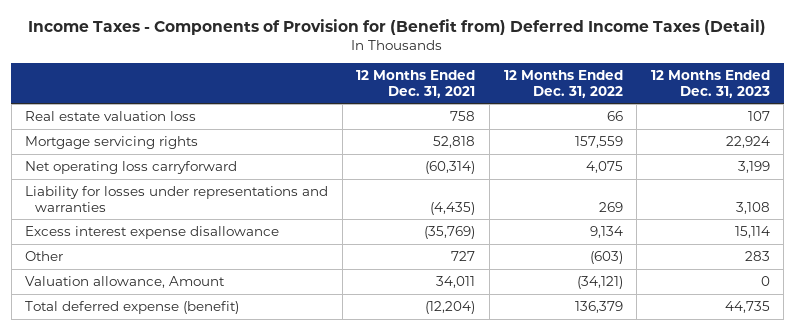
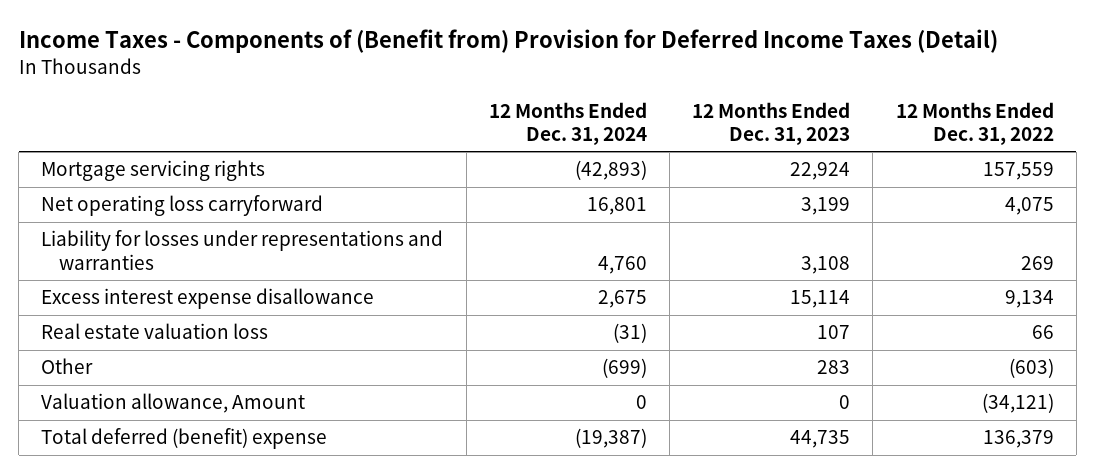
- Income Taxes - Components of Provision for (Benefit from) Deferred Income Taxes (Detail)
+ Income Taxes - Components of (Benefit from) Provision for Deferred Income Taxes (Detail)
- | 12 Months Ended Dec. 31, 2021 | 12 Months Ended Dec. 31, 2022 | 12 Months Ended Dec. 31, 2023
+ | 12 Months Ended Dec. 31, 2024 | 12 Months Ended Dec. 31, 2023 | 12 Months Ended Dec. 31, 2022
moved down: Real estate valuation loss | (31) | 107 | 66
- Total deferred expense (benefit) | (12,204) | 136,379 | 44,735
+ Total deferred (benefit) expense | (19,387) | 44,735 | 136,379

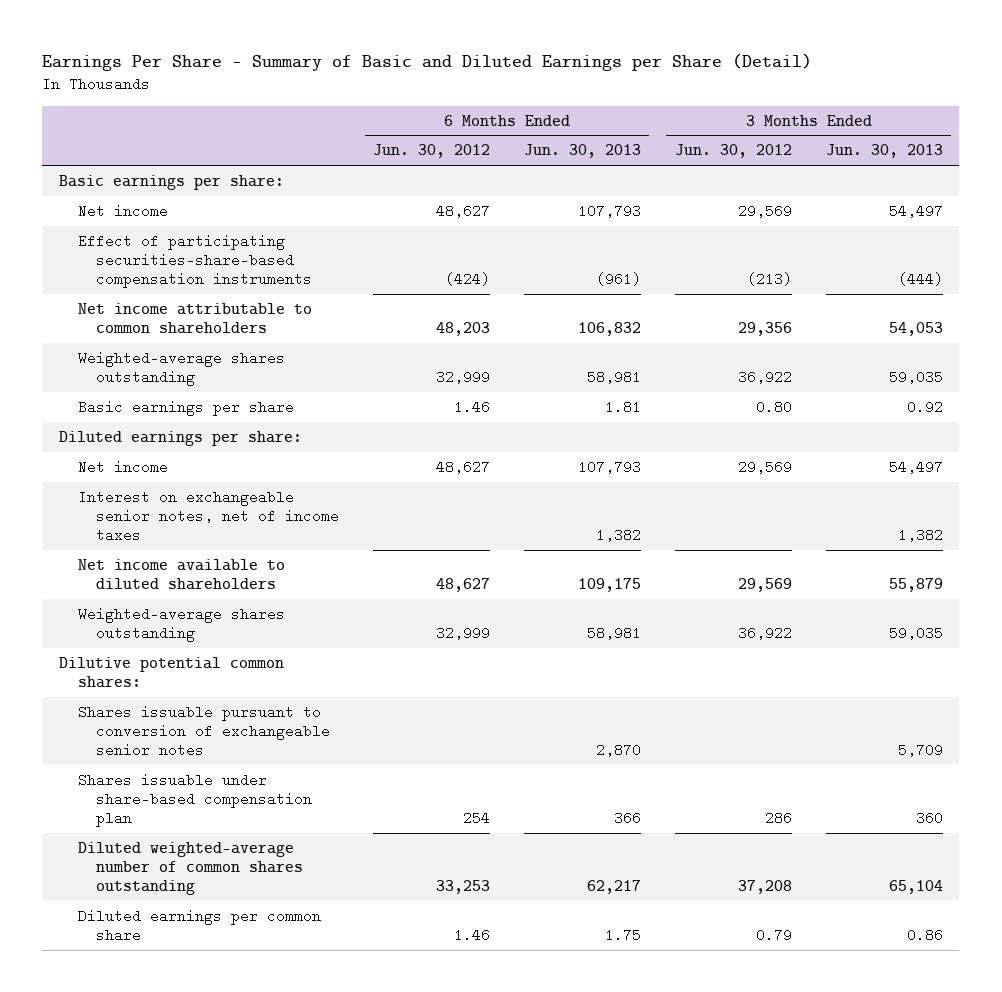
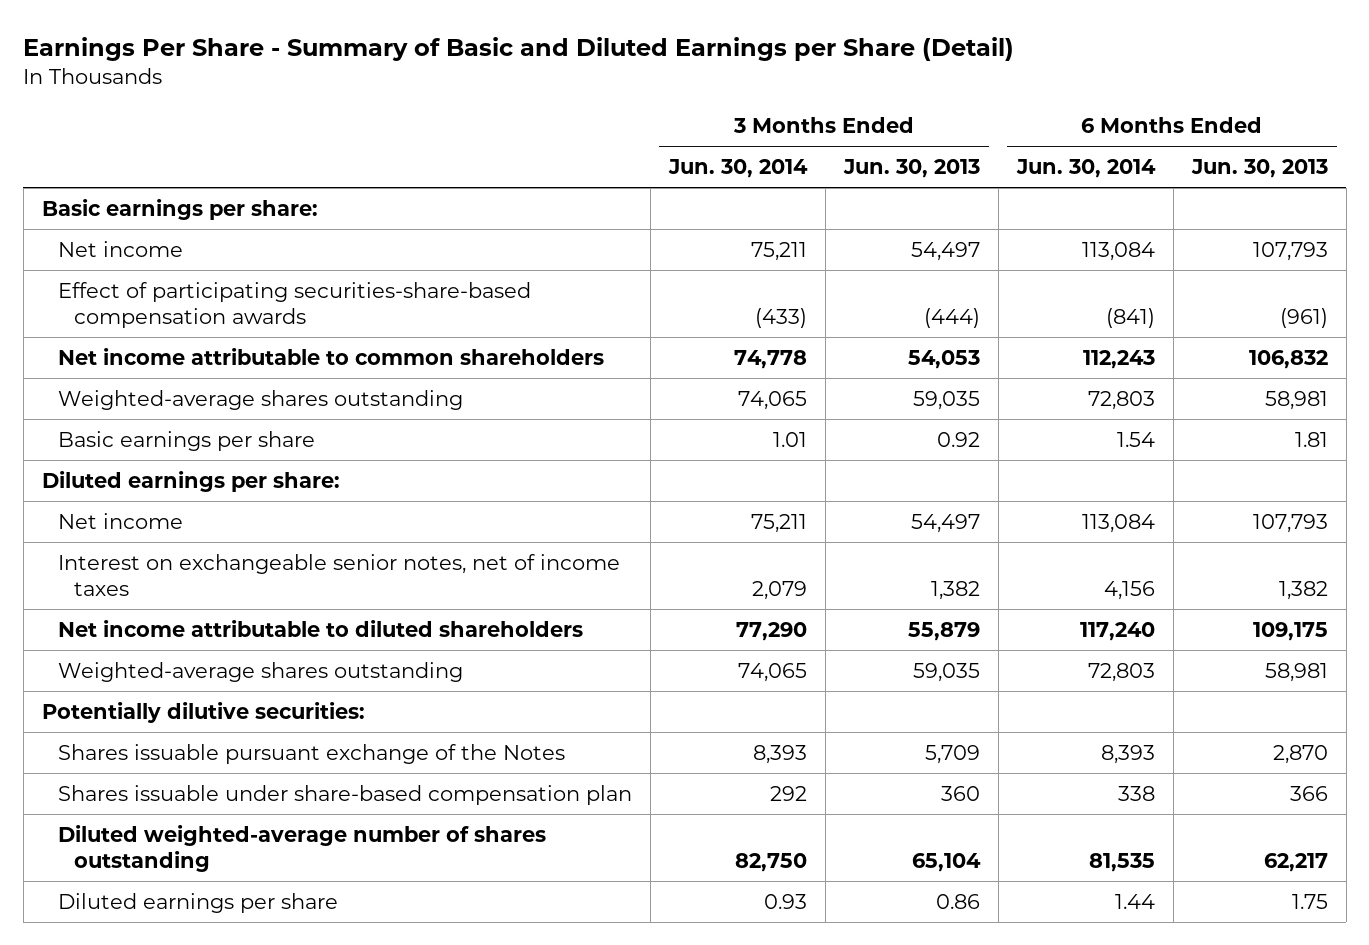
- | 6 Months Ended Jun. 30, 2012 | 6 Months Ended Jun. 30, 2013 | 3 Months Ended Jun. 30, 2012 | 3 Months Ended Jun. 30, 2013
+ | 3 Months Ended Jun. 30, 2014 | 3 Months Ended Jun. 30, 2013 | 6 Months Ended Jun. 30, 2014 | 6 Months Ended Jun. 30, 2013
- Effect of participating securities-share-based compensation instruments | (424) | (961) | (213) | (444)
+ Effect of participating securities-share-based compensation awards | (433) | (444) | (841) | (961)
- Net income available to diluted shareholders | 48,627 | 109,175 | 29,569 | 55,879
+ Net income attributable to diluted shareholders | 77,290 | 55,879 | 117,240 | 109,175
- Dilutive potential common shares:
- Shares issuable pursuant to conversion of exchangeable senior notes | | 2,870 | | 5,709
+ Potentially dilutive securities:
+ Shares issuable pursuant exchange of the Notes | 8,393 | 5,709 | 8,393 | 2,870
- Diluted weighted-average number of common shares outstanding | 33,253 | 62,217 | 37,208 | 65,104
- Diluted earnings per common share | 1.46 | 1.75 | 0.79 | 0.86
+ Diluted weighted-average number of shares outstanding | 82,750 | 65,104 | 81,535 | 62,217
+ Diluted earnings per share | 0.93 | 0.86 | 1.44 | 1.75

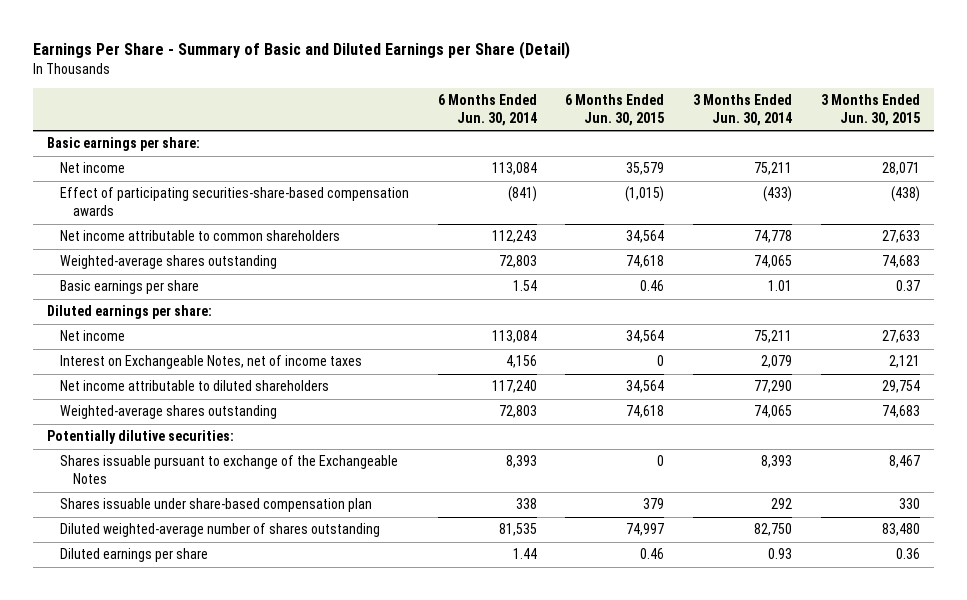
- | 3 Months Ended Jun. 30, 2014 | 3 Months Ended Jun. 30, 2013 | 6 Months Ended Jun. 30, 2014 | 6 Months Ended Jun. 30, 2013
+ | 6 Months Ended Jun. 30, 2014 | 6 Months Ended Jun. 30, 2015 | 3 Months Ended Jun. 30, 2014 | 3 Months Ended Jun. 30, 2015
- Interest on exchangeable senior notes, net of income taxes | 2,079 | 1,382 | 4,156 | 1,382
+ Interest on Exchangeable Notes, net of income taxes | 4,156 | 0 | 2,079 | 2,121
- Shares issuable pursuant exchange of the Notes | 8,393 | 5,709 | 8,393 | 2,870
+ Shares issuable pursuant to exchange of the Exchangeable Notes | 8,393 | 0 | 8,393 | 8,467

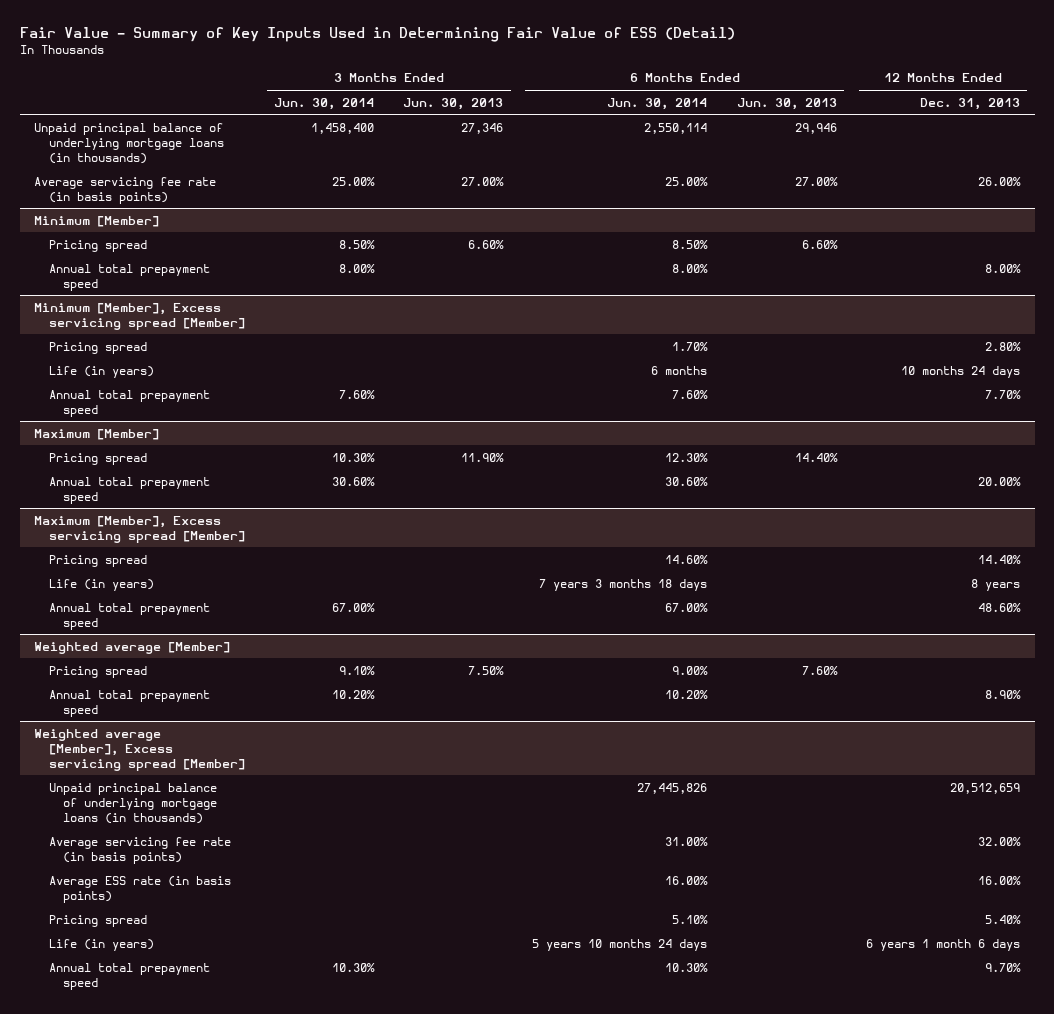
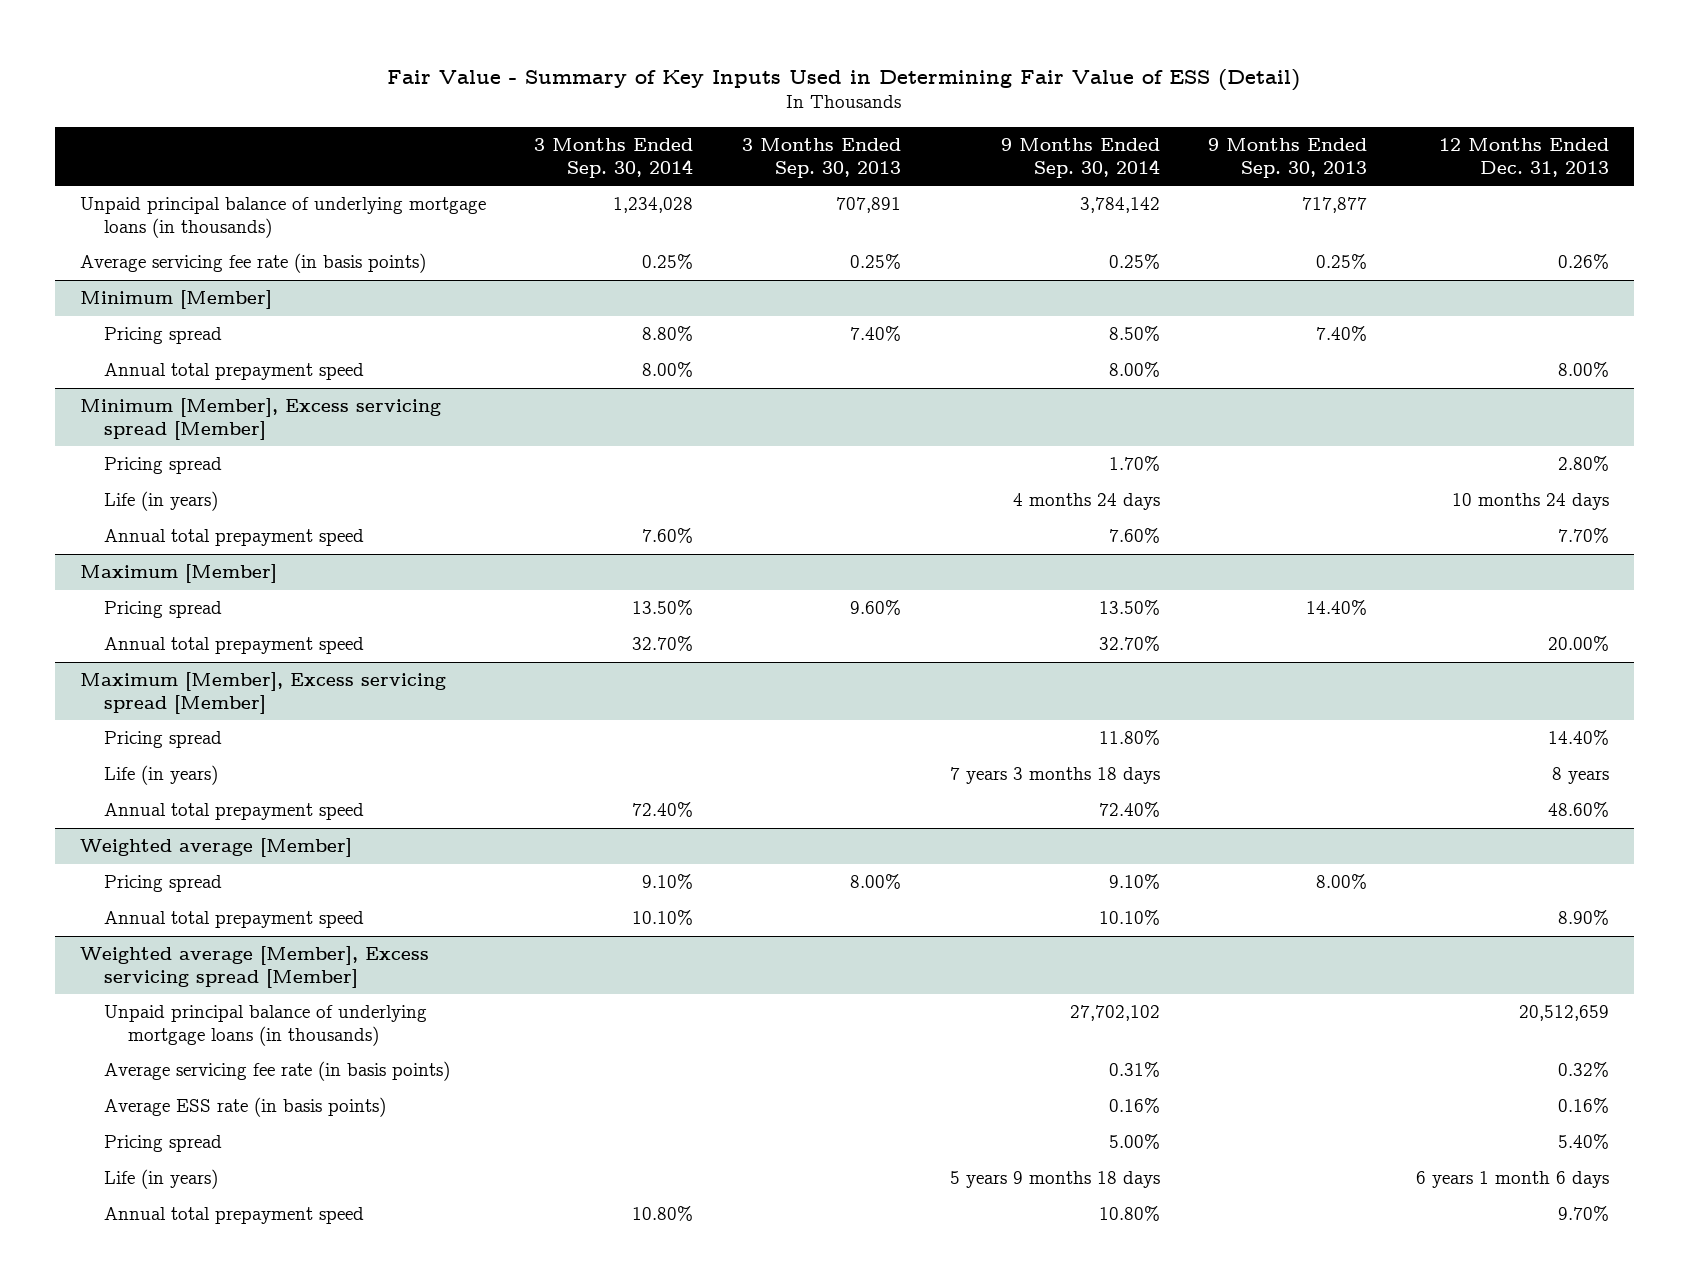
- | 3 Months Ended Jun. 30, 2014 | 3 Months Ended Jun. 30, 2013 | 6 Months Ended Jun. 30, 2014 | 6 Months Ended Jun. 30, 2013 | 12 Months Ended Dec. 31, 2013
+ | 3 Months Ended Sep. 30, 2014 | 3 Months Ended Sep. 30, 2013 | 9 Months Ended Sep. 30, 2014 | 9 Months Ended Sep. 30, 2013 | 12 Months Ended Dec. 31, 2013
- Average servicing fee rate (in basis points) | 25.00% | 27.00% | 25.00% | 27.00% | 26.00%
+ Average servicing fee rate (in basis points) | 0.25% | 0.25% | 0.25% | 0.25% | 0.26%
@ Weighted average [Member], Excess servicing spread [Member]
- Average servicing fee rate (in basis points) | | | 31.00% | | 32.00%
- Average ESS rate (in basis points) | | | 16.00% | | 16.00%
+ Average servicing fee rate (in basis points) | | | 0.31% | | 0.32%
+ Average ESS rate (in basis points) | | | 0.16% | | 0.16%

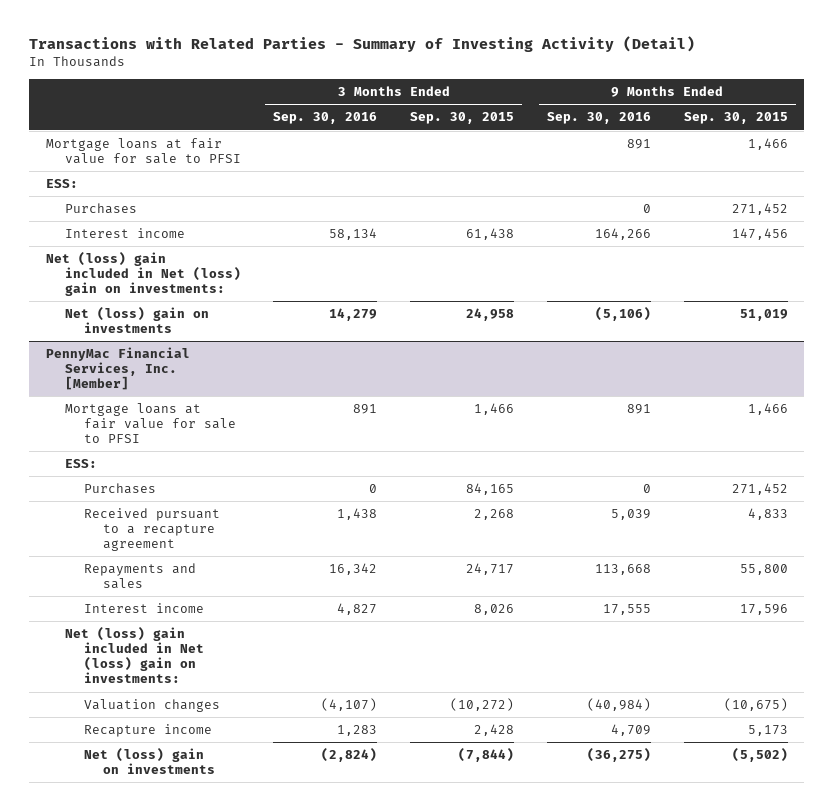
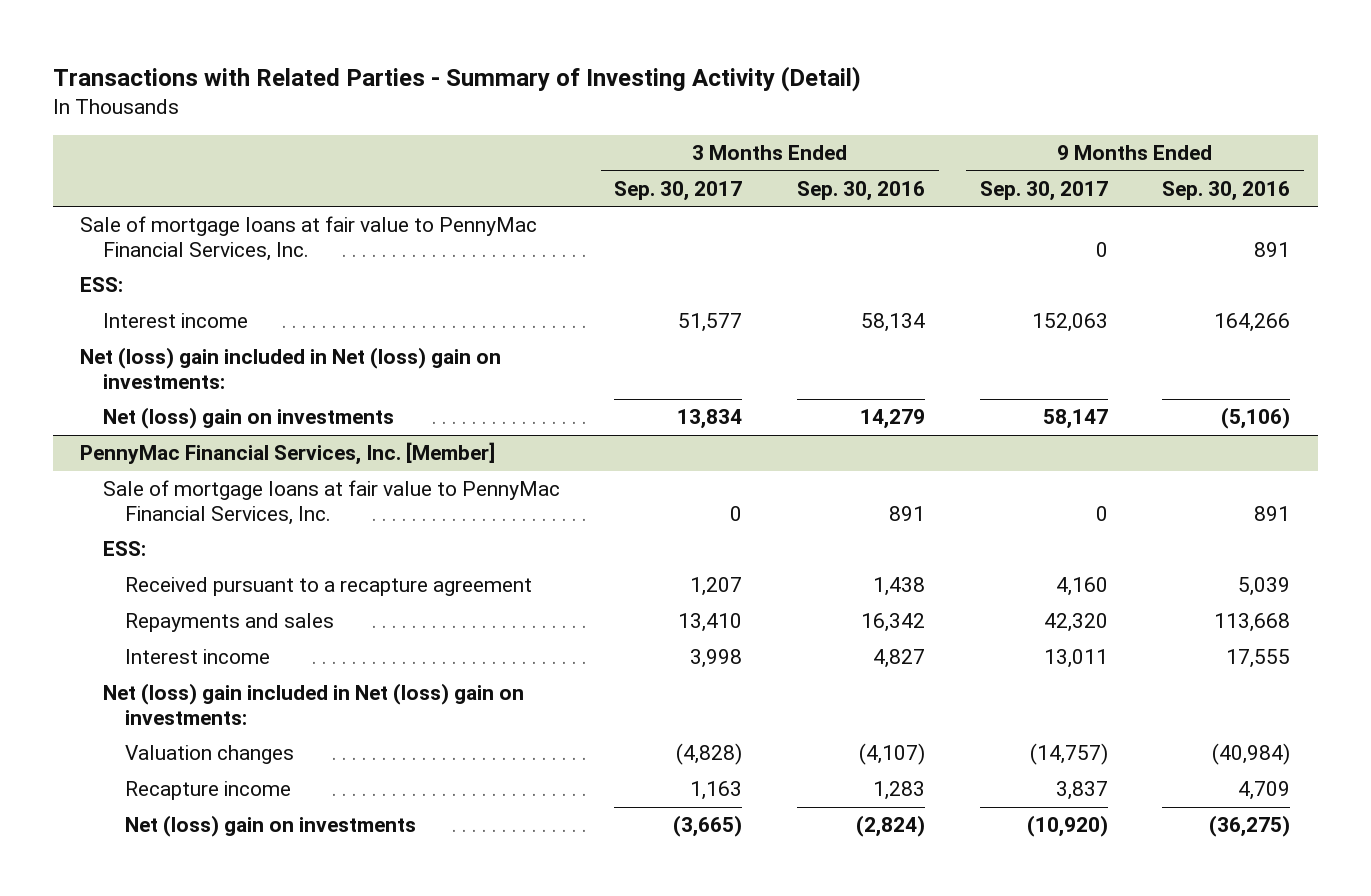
- | 3 Months Ended Sep. 30, 2016 | 3 Months Ended Sep. 30, 2015 | 9 Months Ended Sep. 30, 2016 | 9 Months Ended Sep. 30, 2015
+ | 3 Months Ended Sep. 30, 2017 | 3 Months Ended Sep. 30, 2016 | 9 Months Ended Sep. 30, 2017 | 9 Months Ended Sep. 30, 2016
- Mortgage loans at fair value for sale to PFSI | | | 891 | 1,466
+ Sale of mortgage loans at fair value to PennyMac Financial Services, Inc. | | | 0 | 891
- Purchases | | | 0 | 271,452
@ PennyMac Financial Services, Inc. [Member]
- Mortgage loans at fair value for sale to PFSI | 891 | 1,466 | 891 | 1,466
+ Sale of mortgage loans at fair value to PennyMac Financial Services, Inc. | 0 | 891 | 0 | 891
- Purchases | 0 | 84,165 | 0 | 271,452

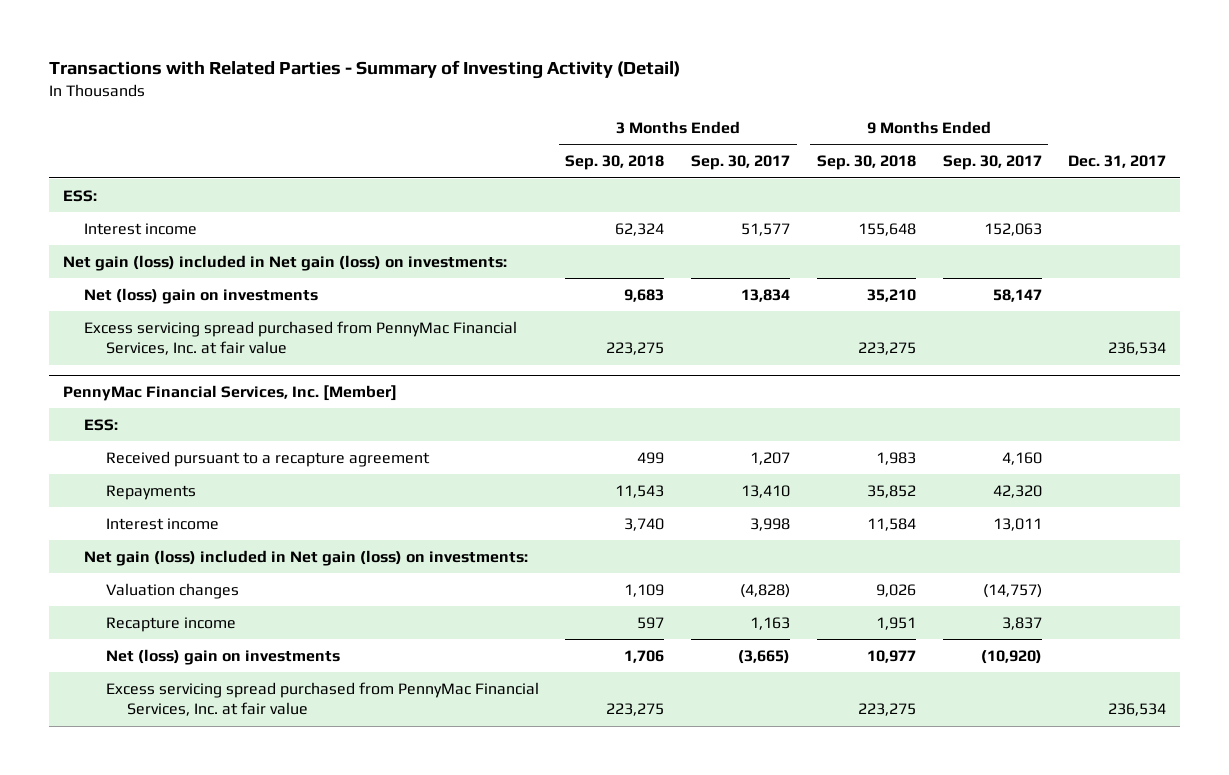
- | 3 Months Ended Sep. 30, 2017 | 3 Months Ended Sep. 30, 2016 | 9 Months Ended Sep. 30, 2017 | 9 Months Ended Sep. 30, 2016
+ | 3 Months Ended Sep. 30, 2018 | 3 Months Ended Sep. 30, 2017 | 9 Months Ended Sep. 30, 2018 | 9 Months Ended Sep. 30, 2017 | Dec. 31, 2017
- Sale of mortgage loans at fair value to PennyMac Financial Services, Inc. | | | 0 | 891
- Net (loss) gain included in Net (loss) gain on investments:
+ Net gain (loss) included in Net gain (loss) on investments:
+ Excess servicing spread purchased from PennyMac Financial Services, Inc. at fair value | 223,275 | | 223,275 | | 236,534
@ PennyMac Financial Services, Inc. [Member]
- Sale of mortgage loans at fair value to PennyMac Financial Services, Inc. | 0 | 891 | 0 | 891
- Repayments and sales | 13,410 | 16,342 | 42,320 | 113,668
+ Repayments | 11,543 | 13,410 | 35,852 | 42,320 |
- Net (loss) gain included in Net (loss) gain on investments:
+ Net gain (loss) included in Net gain (loss) on investments:
+ Excess servicing spread purchased from PennyMac Financial Services, Inc. at fair value | 223,275 | | 223,275 | | 236,534

